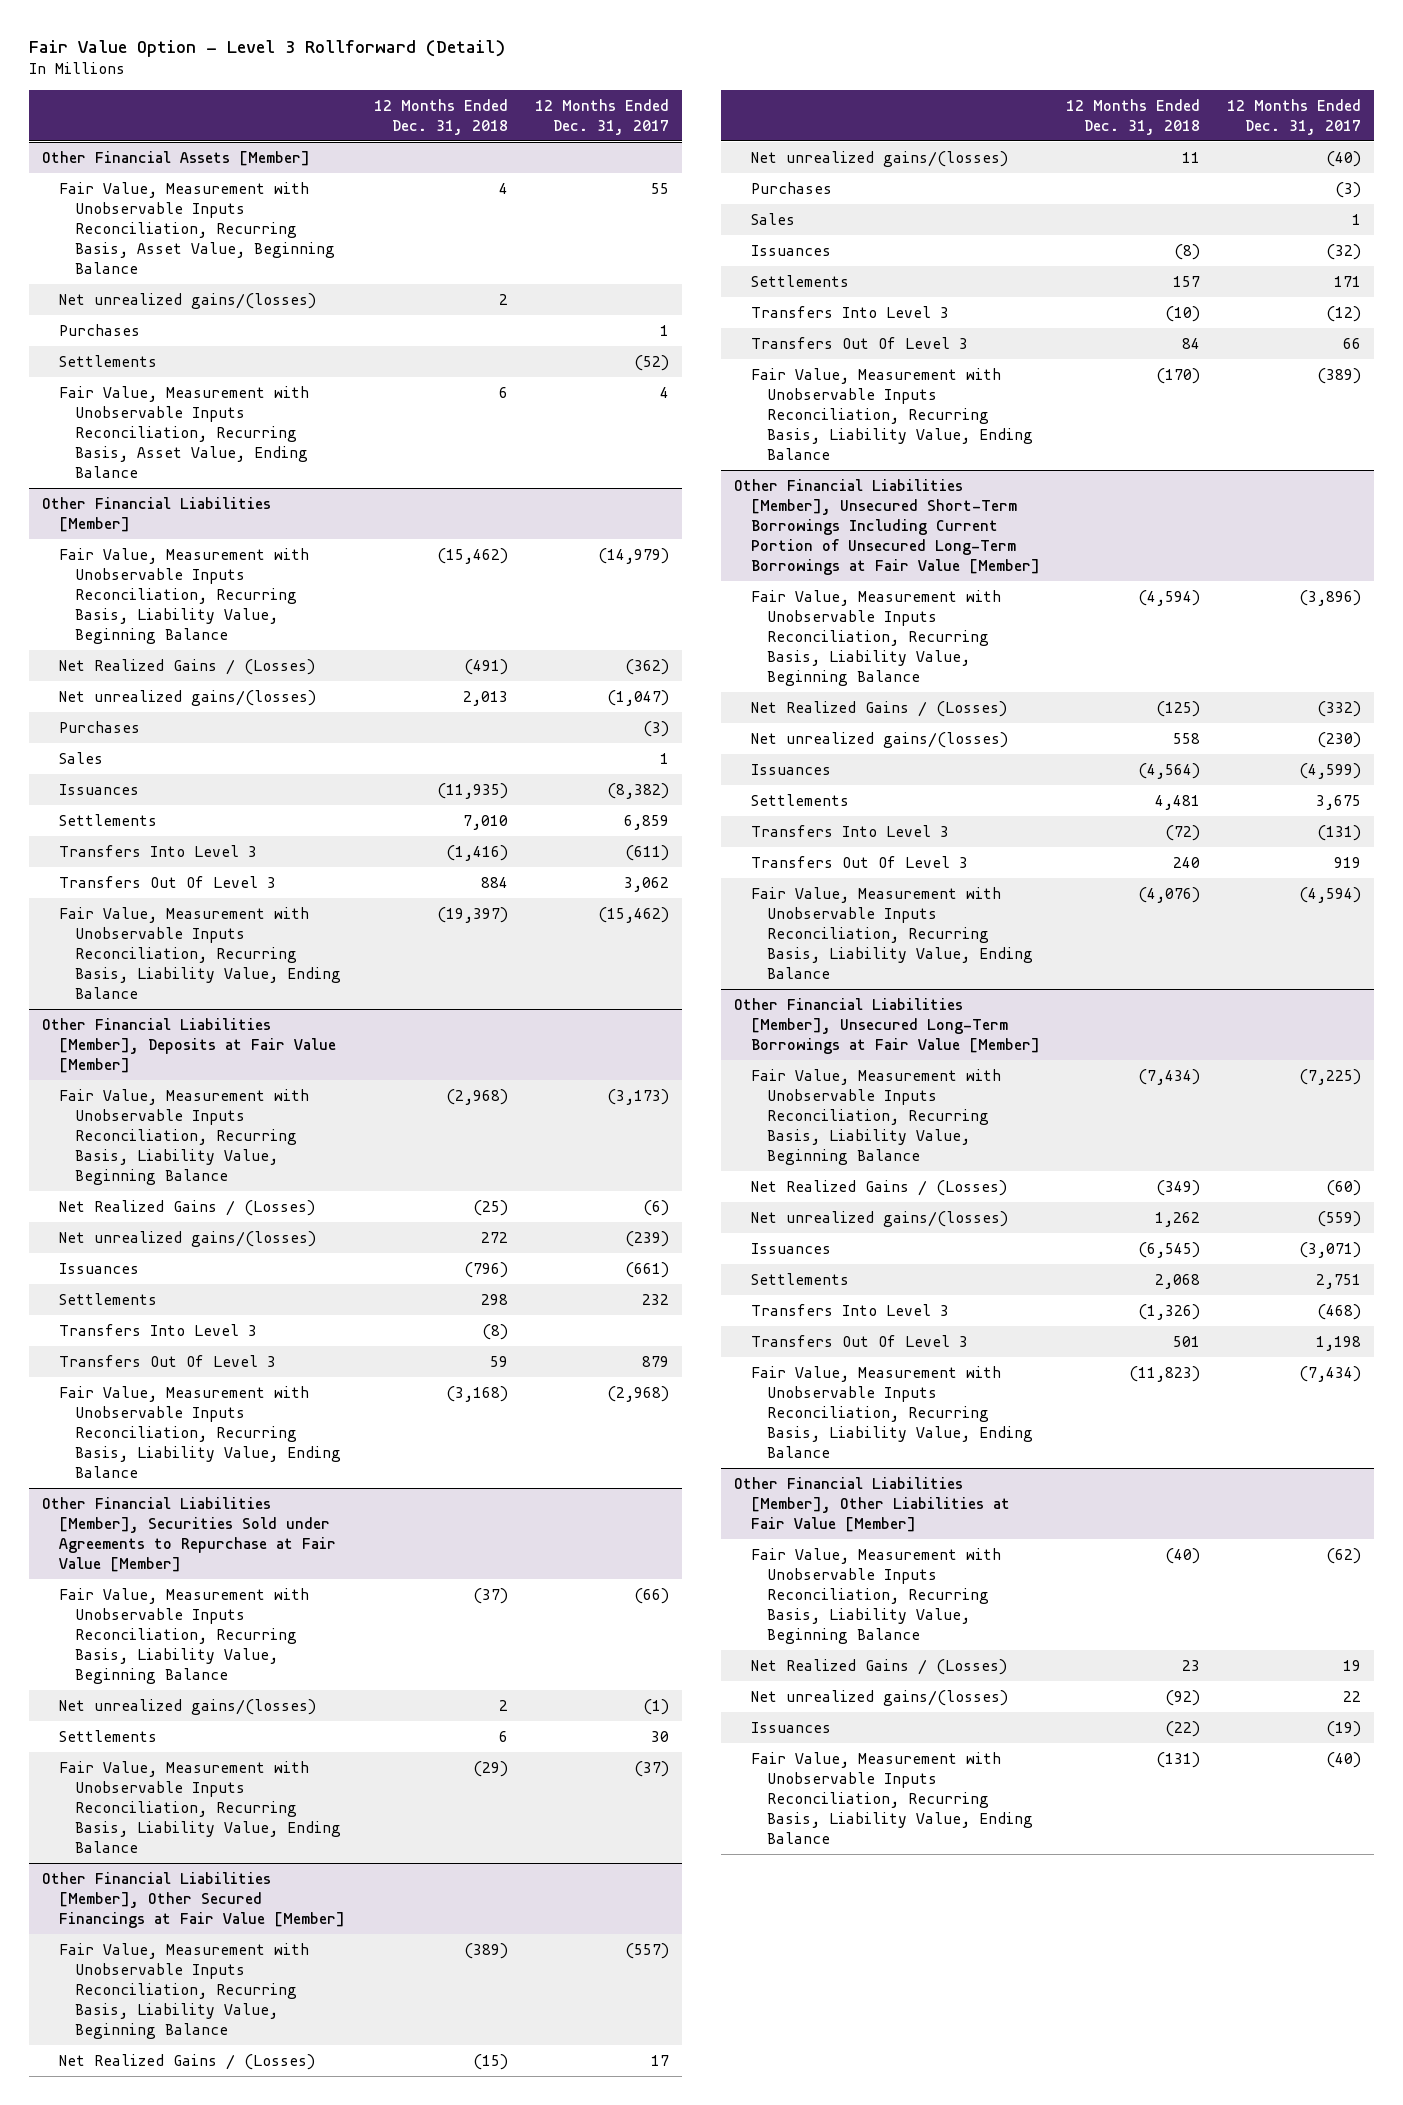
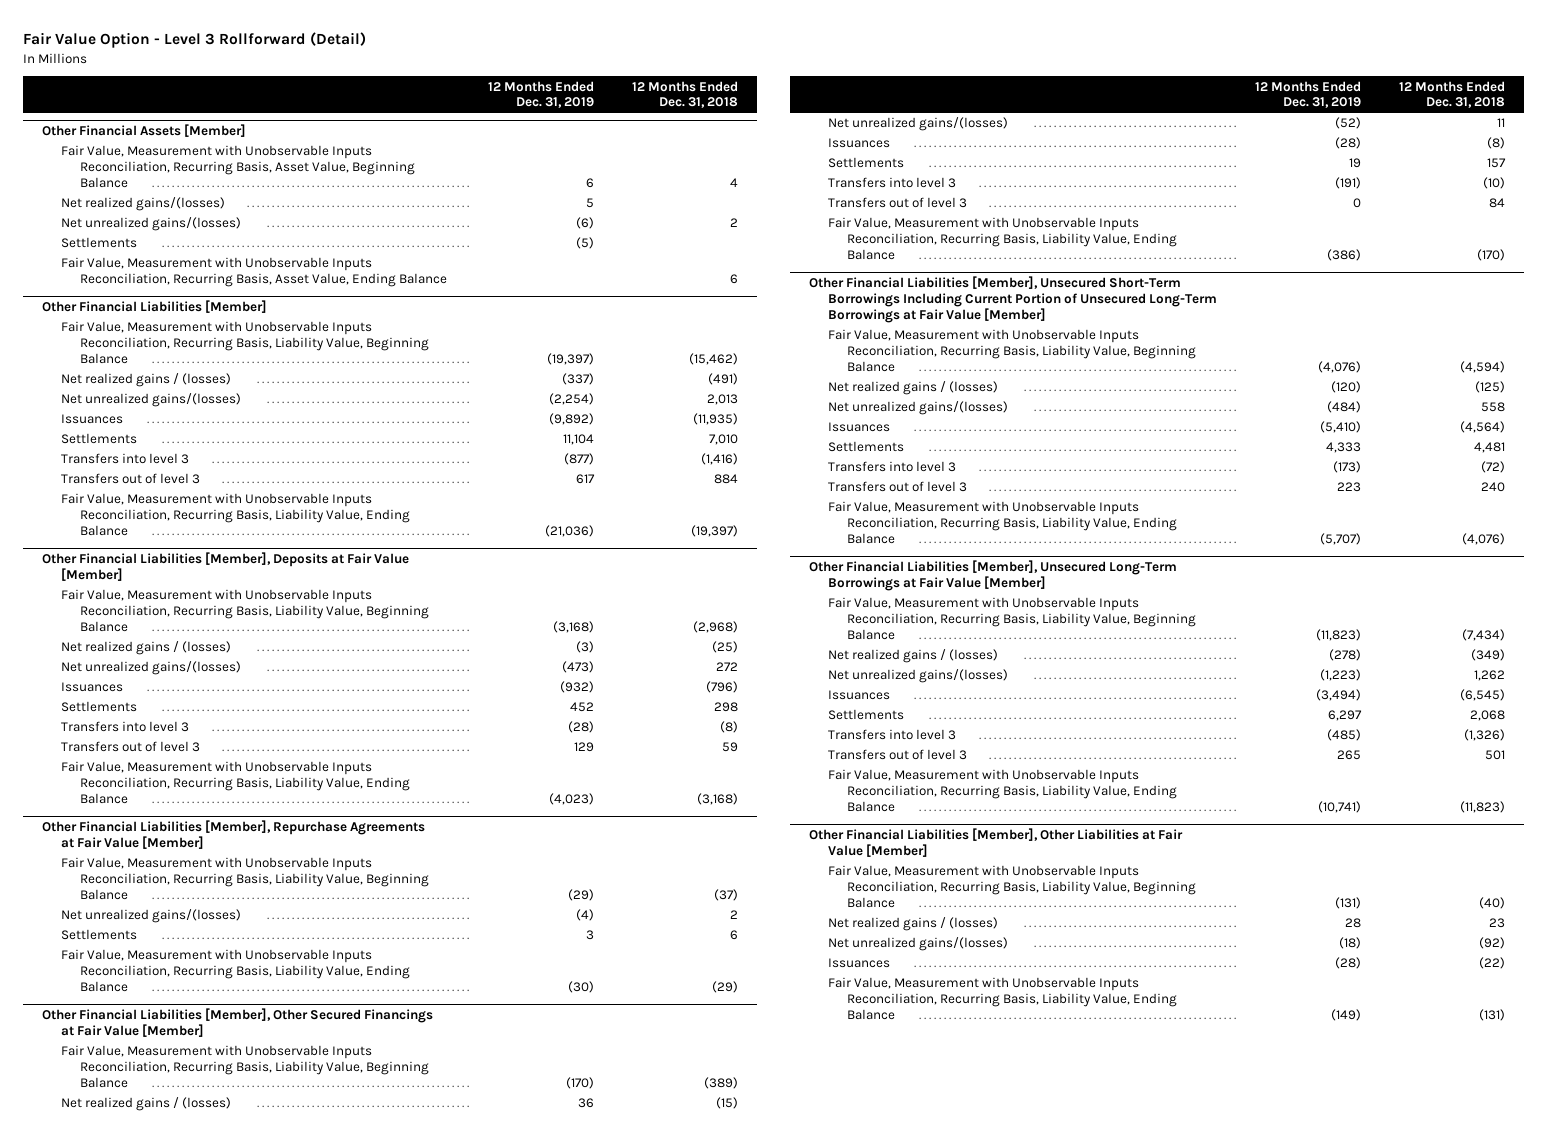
- | 12 Months Ended Dec. 31, 2018 | 12 Months Ended Dec. 31, 2017
+ | 12 Months Ended Dec. 31, 2019 | 12 Months Ended Dec. 31, 2018
@ Other Financial Assets [Member]
+ Net realized gains/(losses) | 5 |
- Purchases | | 1
@ Other Financial Liabilities [Member]
- Net Realized Gains / (Losses) | (491) | (362)
+ Net realized gains / (losses) | (337) | (491)
- Purchases | | (3)
- Sales | | 1
- Transfers Into Level 3 | (1,416) | (611)
- Transfers Out Of Level 3 | 884 | 3,062
+ Transfers into level 3 | (877) | (1,416)
+ Transfers out of level 3 | 617 | 884
@ Other Financial Liabilities [Member], Deposits at Fair Value [Member]
- Net Realized Gains / (Losses) | (25) | (6)
+ Net realized gains / (losses) | (3) | (25)
- Transfers Into Level 3 | (8) |
- Transfers Out Of Level 3 | 59 | 879
+ Transfers into level 3 | (28) | (8)
+ Transfers out of level 3 | 129 | 59
- Other Financial Liabilities [Member], Securities Sold under Agreements to Repurchase at Fair Value [Member]
+ Other Financial Liabilities [Member], Repurchase Agreements at Fair Value [Member]
@ Other Financial Liabilities [Member], Other Secured Financings at Fair Value [Member]
- Net Realized Gains / (Losses) | (15) | 17
+ Net realized gains / (losses) | 36 | (15)
- Purchases | | (3)
- Sales | | 1
- Transfers Into Level 3 | (10) | (12)
- Transfers Out Of Level 3 | 84 | 66
+ Transfers into level 3 | (191) | (10)
+ Transfers out of level 3 | 0 | 84
@ Other Financial Liabilities [Member], Unsecured Short-Term Borrowings Including Current Portion of Unsecured Long-Term Borrowings at Fair Value [Member]
- Net Realized Gains / (Losses) | (125) | (332)
+ Net realized gains / (losses) | (120) | (125)
- Transfers Into Level 3 | (72) | (131)
- Transfers Out Of Level 3 | 240 | 919
+ Transfers into level 3 | (173) | (72)
+ Transfers out of level 3 | 223 | 240
@ Other Financial Liabilities [Member], Unsecured Long-Term Borrowings at Fair Value [Member]
- Net Realized Gains / (Losses) | (349) | (60)
+ Net realized gains / (losses) | (278) | (349)
- Transfers Into Level 3 | (1,326) | (468)
- Transfers Out Of Level 3 | 501 | 1,198
+ Transfers into level 3 | (485) | (1,326)
+ Transfers out of level 3 | 265 | 501
@ Other Financial Liabilities [Member], Other Liabilities at Fair Value [Member]
- Net Realized Gains / (Losses) | 23 | 19
+ Net realized gains / (losses) | 28 | 23

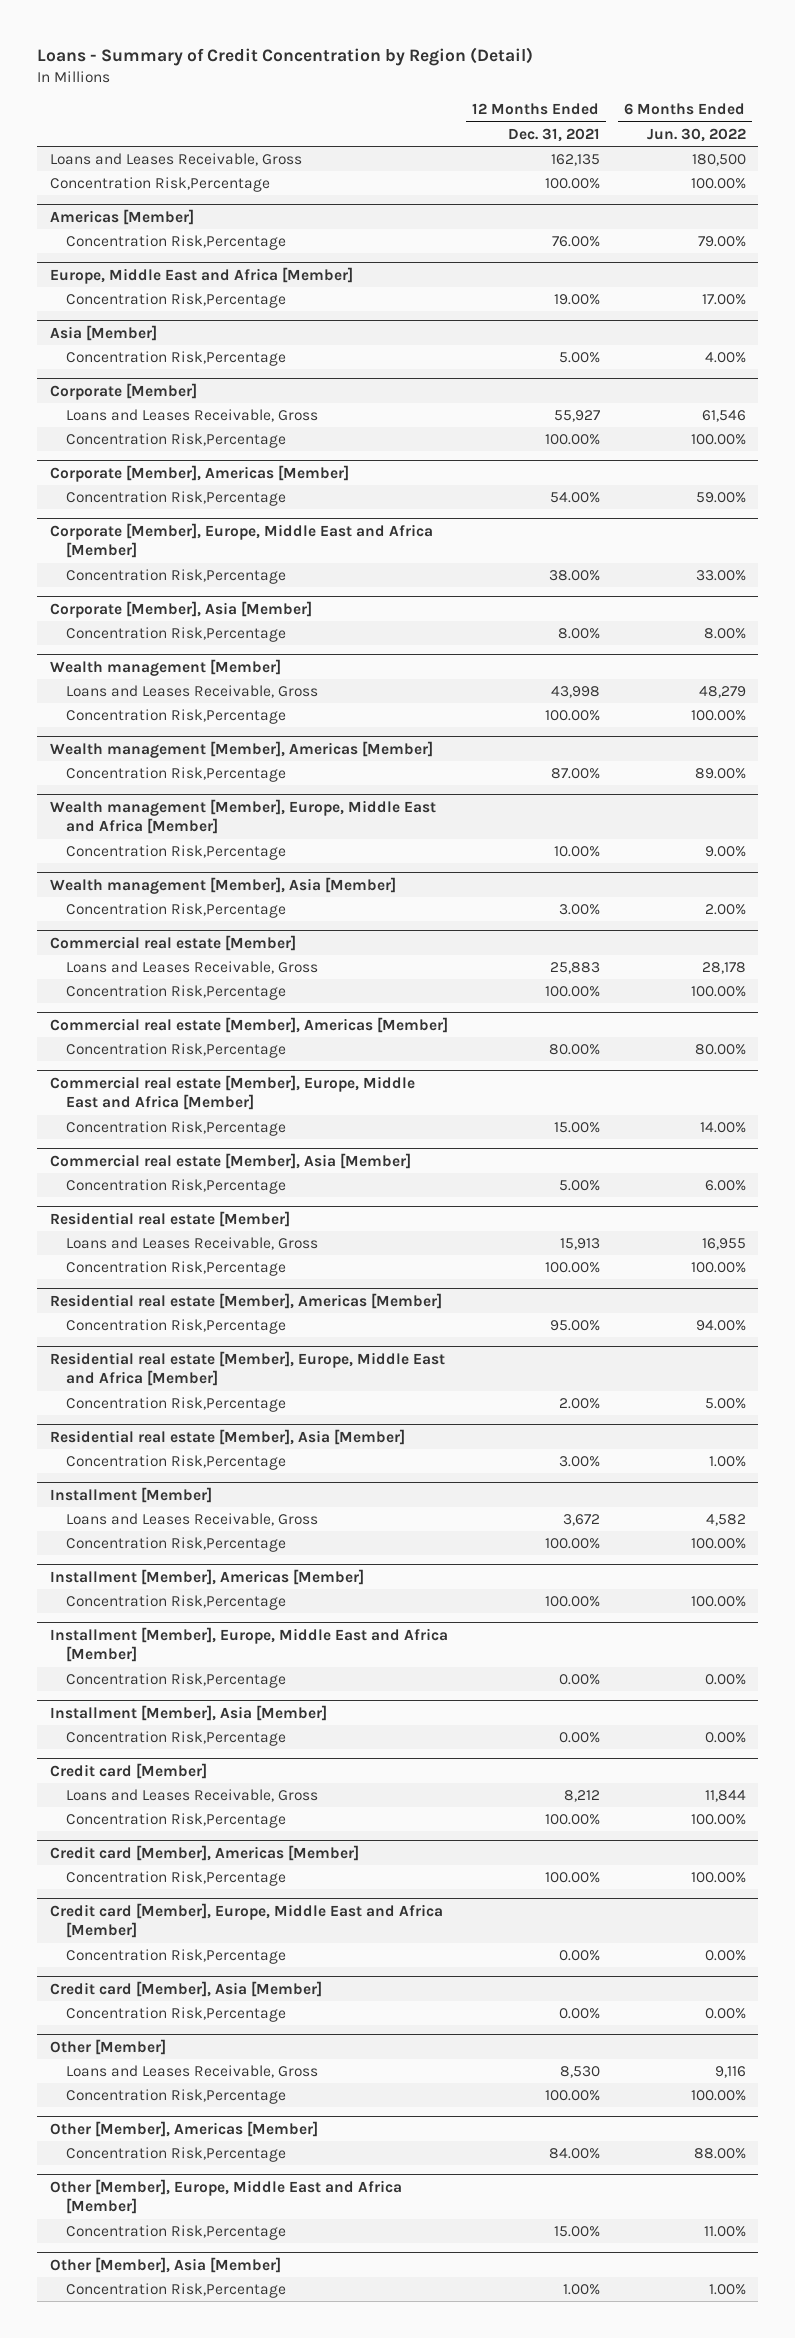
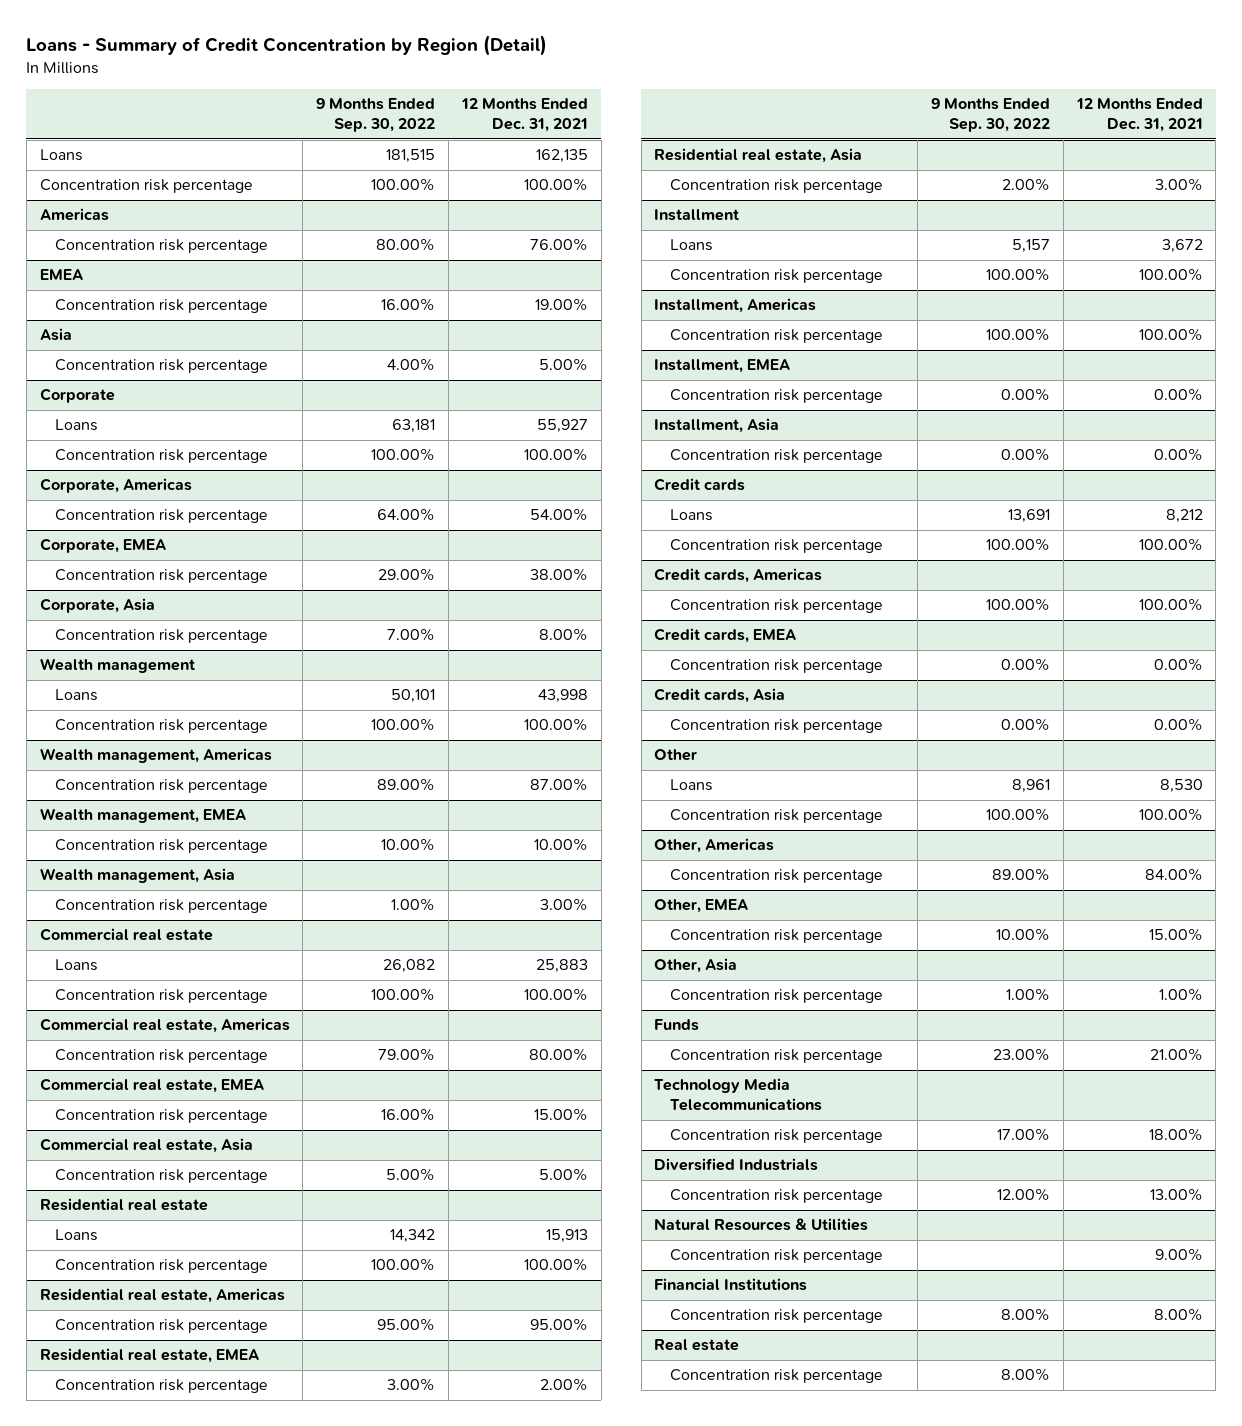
- | 12 Months Ended Dec. 31, 2021 | 6 Months Ended Jun. 30, 2022
+ | 9 Months Ended Sep. 30, 2022 | 12 Months Ended Dec. 31, 2021
- Loans and Leases Receivable, Gross | 162,135 | 180,500
- Concentration Risk,Percentage | 100.00% | 100.00%
- Americas [Member]
- Concentration Risk,Percentage | 76.00% | 79.00%
- Europe, Middle East and Africa [Member]
- Concentration Risk,Percentage | 19.00% | 17.00%
- Asia [Member]
- Concentration Risk,Percentage | 5.00% | 4.00%
- Corporate [Member]
- Loans and Leases Receivable, Gross | 55,927 | 61,546
- Concentration Risk,Percentage | 100.00% | 100.00%
- Corporate [Member], Americas [Member]
- Concentration Risk,Percentage | 54.00% | 59.00%
- Corporate [Member], Europe, Middle East and Africa [Member]
- Concentration Risk,Percentage | 38.00% | 33.00%
- Corporate [Member], Asia [Member]
- Concentration Risk,Percentage | 8.00% | 8.00%
- Wealth management [Member]
- Loans and Leases Receivable, Gross | 43,998 | 48,279
- Concentration Risk,Percentage | 100.00% | 100.00%
- Wealth management [Member], Americas [Member]
- Concentration Risk,Percentage | 87.00% | 89.00%
- Wealth management [Member], Europe, Middle East and Africa [Member]
- Concentration Risk,Percentage | 10.00% | 9.00%
- Wealth management [Member], Asia [Member]
- Concentration Risk,Percentage | 3.00% | 2.00%
- Commercial real estate [Member]
- Loans and Leases Receivable, Gross | 25,883 | 28,178
- Concentration Risk,Percentage | 100.00% | 100.00%
- Commercial real estate [Member], Americas [Member]
- Concentration Risk,Percentage | 80.00% | 80.00%
- Commercial real estate [Member], Europe, Middle East and Africa [Member]
- Concentration Risk,Percentage | 15.00% | 14.00%
- Commercial real estate [Member], Asia [Member]
- Concentration Risk,Percentage | 5.00% | 6.00%
- Residential real estate [Member]
- Loans and Leases Receivable, Gross | 15,913 | 16,955
- Concentration Risk,Percentage | 100.00% | 100.00%
- Residential real estate [Member], Americas [Member]
- Concentration Risk,Percentage | 95.00% | 94.00%
- Residential real estate [Member], Europe, Middle East and Africa [Member]
- Concentration Risk,Percentage | 2.00% | 5.00%
- Residential real estate [Member], Asia [Member]
- Concentration Risk,Percentage | 3.00% | 1.00%
- Installment [Member]
- Loans and Leases Receivable, Gross | 3,672 | 4,582
- Concentration Risk,Percentage | 100.00% | 100.00%
- Installment [Member], Americas [Member]
- Concentration Risk,Percentage | 100.00% | 100.00%
- Installment [Member], Europe, Middle East and Africa [Member]
- Concentration Risk,Percentage | 0.00% | 0.00%
- Installment [Member], Asia [Member]
- Concentration Risk,Percentage | 0.00% | 0.00%
- Credit card [Member]
- Loans and Leases Receivable, Gross | 8,212 | 11,844
- Concentration Risk,Percentage | 100.00% | 100.00%
- Credit card [Member], Americas [Member]
- Concentration Risk,Percentage | 100.00% | 100.00%
- Credit card [Member], Europe, Middle East and Africa [Member]
- Concentration Risk,Percentage | 0.00% | 0.00%
- Credit card [Member], Asia [Member]
- Concentration Risk,Percentage | 0.00% | 0.00%
- Other [Member]
- Loans and Leases Receivable, Gross | 8,530 | 9,116
- Concentration Risk,Percentage | 100.00% | 100.00%
- Other [Member], Americas [Member]
- Concentration Risk,Percentage | 84.00% | 88.00%
- Other [Member], Europe, Middle East and Africa [Member]
- Concentration Risk,Percentage | 15.00% | 11.00%
- Other [Member], Asia [Member]
- Concentration Risk,Percentage | 1.00% | 1.00%
+ Loans | 181,515 | 162,135
+ Concentration risk percentage | 100.00% | 100.00%
+ Americas
+ Concentration risk percentage | 80.00% | 76.00%
+ EMEA
+ Concentration risk percentage | 16.00% | 19.00%
+ Asia
+ Concentration risk percentage | 4.00% | 5.00%
+ Corporate
+ Loans | 63,181 | 55,927
+ Concentration risk percentage | 100.00% | 100.00%
+ Corporate, Americas
+ Concentration risk percentage | 64.00% | 54.00%
+ Corporate, EMEA
+ Concentration risk percentage | 29.00% | 38.00%
+ Corporate, Asia
+ Concentration risk percentage | 7.00% | 8.00%
+ Wealth management
+ Loans | 50,101 | 43,998
+ Concentration risk percentage | 100.00% | 100.00%
+ Wealth management, Americas
+ Concentration risk percentage | 89.00% | 87.00%
+ Wealth management, EMEA
+ Concentration risk percentage | 10.00% | 10.00%
+ Wealth management, Asia
+ Concentration risk percentage | 1.00% | 3.00%
+ Commercial real estate
+ Loans | 26,082 | 25,883
+ Concentration risk percentage | 100.00% | 100.00%
+ Commercial real estate, Americas
+ Concentration risk percentage | 79.00% | 80.00%
+ Commercial real estate, EMEA
+ Concentration risk percentage | 16.00% | 15.00%
+ Commercial real estate, Asia
+ Concentration risk percentage | 5.00% | 5.00%
+ Residential real estate
+ Loans | 14,342 | 15,913
+ Concentration risk percentage | 100.00% | 100.00%
+ Residential real estate, Americas
+ Concentration risk percentage | 95.00% | 95.00%
+ Residential real estate, EMEA
+ Concentration risk percentage | 3.00% | 2.00%
+ Residential real estate, Asia
+ Concentration risk percentage | 2.00% | 3.00%
+ Installment
+ Loans | 5,157 | 3,672
+ Concentration risk percentage | 100.00% | 100.00%
+ Installment, Americas
+ Concentration risk percentage | 100.00% | 100.00%
+ Installment, EMEA
+ Concentration risk percentage | 0.00% | 0.00%
+ Installment, Asia
+ Concentration risk percentage | 0.00% | 0.00%
+ Credit cards
+ Loans | 13,691 | 8,212
+ Concentration risk percentage | 100.00% | 100.00%
+ Credit cards, Americas
+ Concentration risk percentage | 100.00% | 100.00%
+ Credit cards, EMEA
+ Concentration risk percentage | 0.00% | 0.00%
+ Credit cards, Asia
+ Concentration risk percentage | 0.00% | 0.00%
+ Other
+ Loans | 8,961 | 8,530
+ Concentration risk percentage | 100.00% | 100.00%
+ Other, Americas
+ Concentration risk percentage | 89.00% | 84.00%
+ Other, EMEA
+ Concentration risk percentage | 10.00% | 15.00%
+ Other, Asia
+ Concentration risk percentage | 1.00% | 1.00%
+ Funds
+ Concentration risk percentage | 23.00% | 21.00%
+ Technology Media Telecommunications
+ Concentration risk percentage | 17.00% | 18.00%
+ Diversified Industrials
+ Concentration risk percentage | 12.00% | 13.00%
+ Natural Resources & Utilities
+ Concentration risk percentage | | 9.00%
+ Financial Institutions
+ Concentration risk percentage | 8.00% | 8.00%
+ Real estate
+ Concentration risk percentage | 8.00% |

